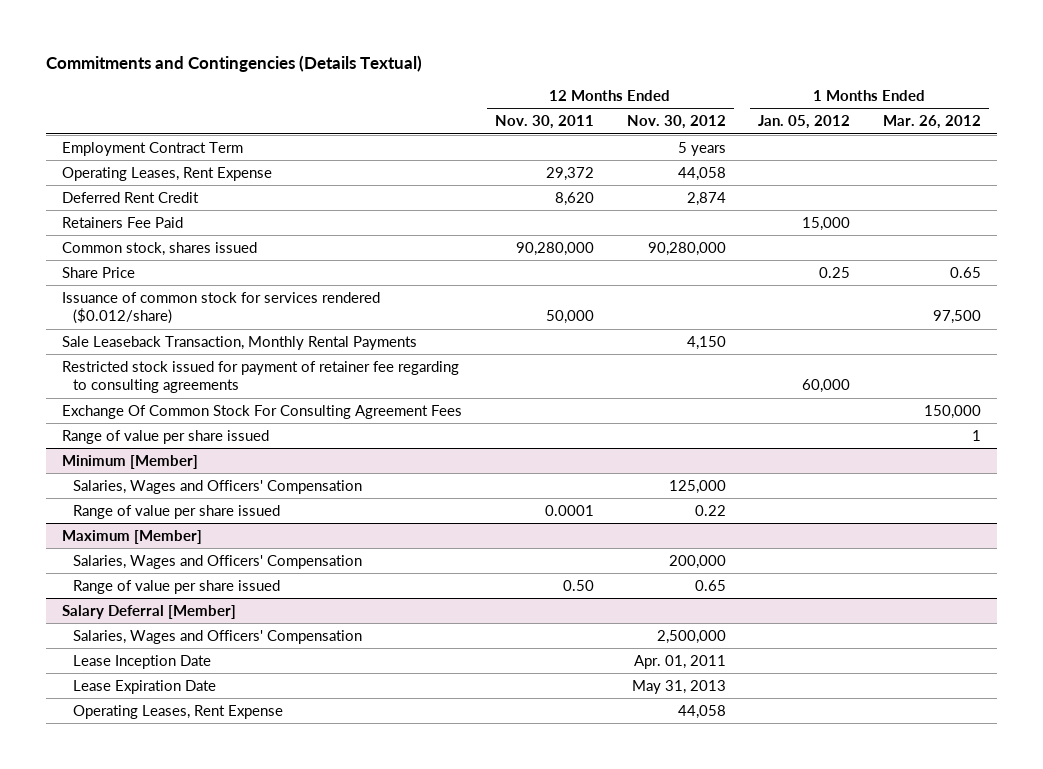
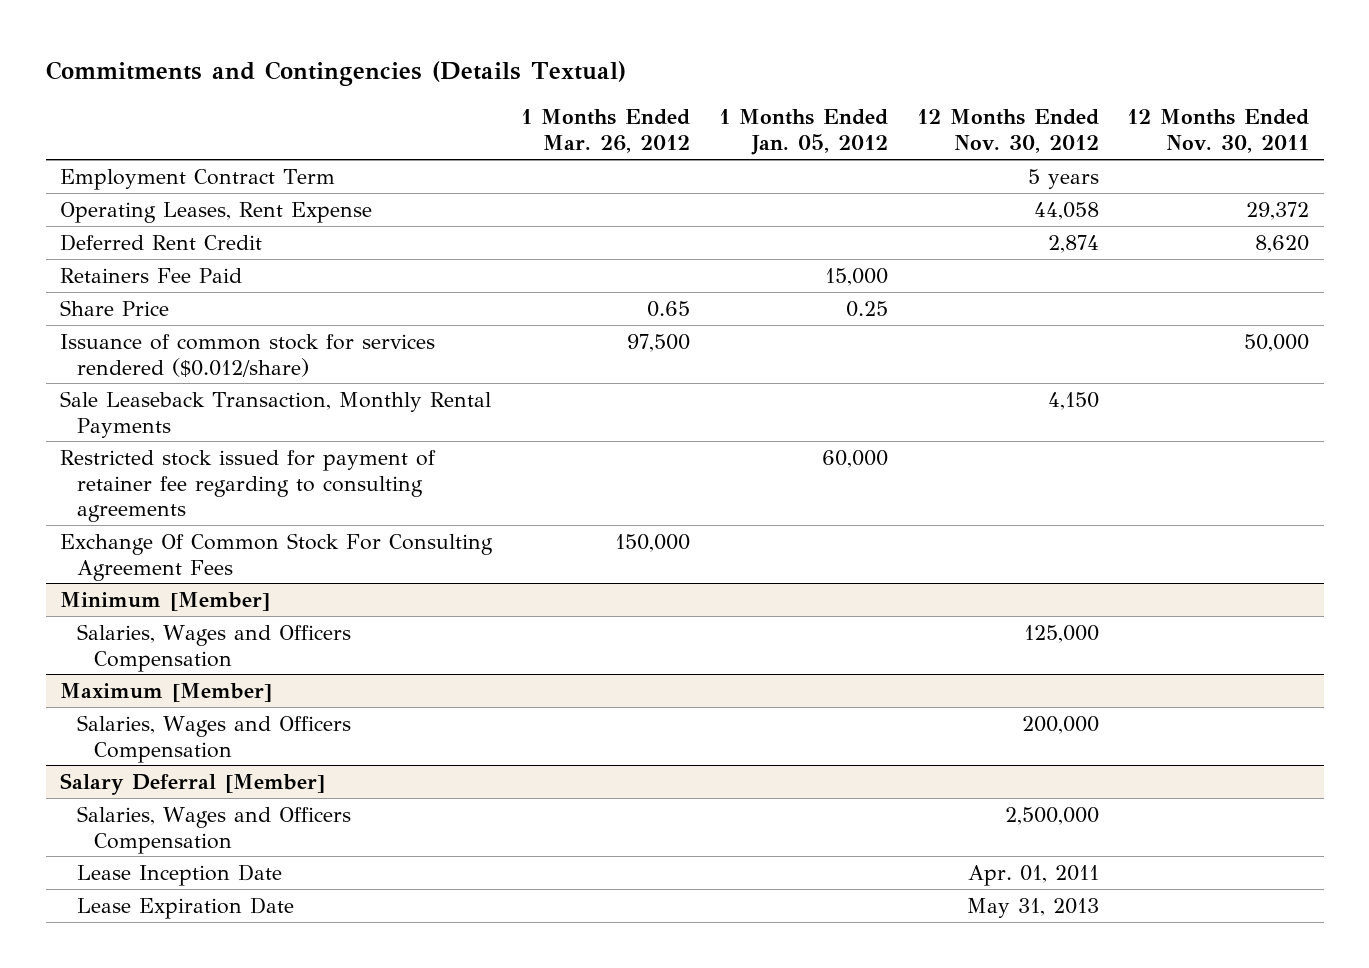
- | 12 Months Ended Nov. 30, 2011 | 12 Months Ended Nov. 30, 2012 | 1 Months Ended Jan. 05, 2012 | 1 Months Ended Mar. 26, 2012
+ | 1 Months Ended Mar. 26, 2012 | 1 Months Ended Jan. 05, 2012 | 12 Months Ended Nov. 30, 2012 | 12 Months Ended Nov. 30, 2011
- Common stock, shares issued | 90,280,000 | 90,280,000 | |
- Range of value per share issued | | | | 1
@ Minimum [Member]
- Salaries, Wages and Officers' Compensation | | 125,000 | |
- Range of value per share issued | 0.0001 | 0.22 | |
+ Salaries, Wages and Officers Compensation | | | 125,000 |
@ Maximum [Member]
- Salaries, Wages and Officers' Compensation | | 200,000 | |
- Range of value per share issued | 0.50 | 0.65 | |
+ Salaries, Wages and Officers Compensation | | | 200,000 |
@ Salary Deferral [Member]
- Salaries, Wages and Officers' Compensation | | 2,500,000 | |
+ Salaries, Wages and Officers Compensation | | | 2,500,000 |
- Operating Leases, Rent Expense | | 44,058 | |

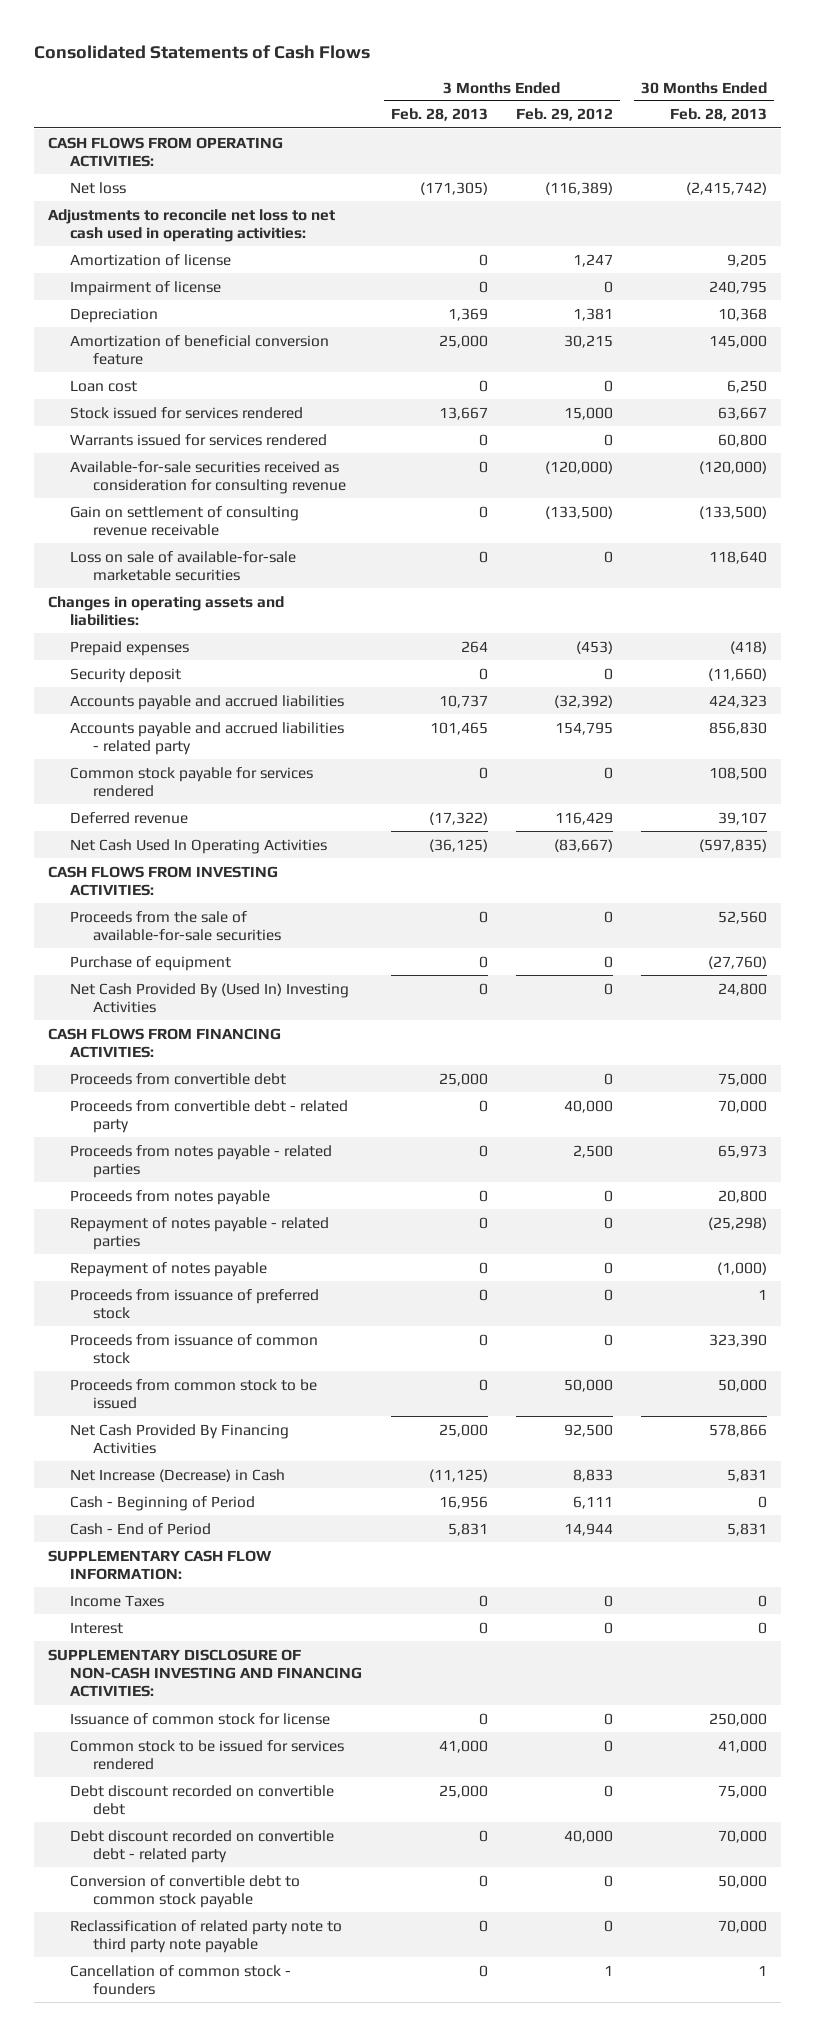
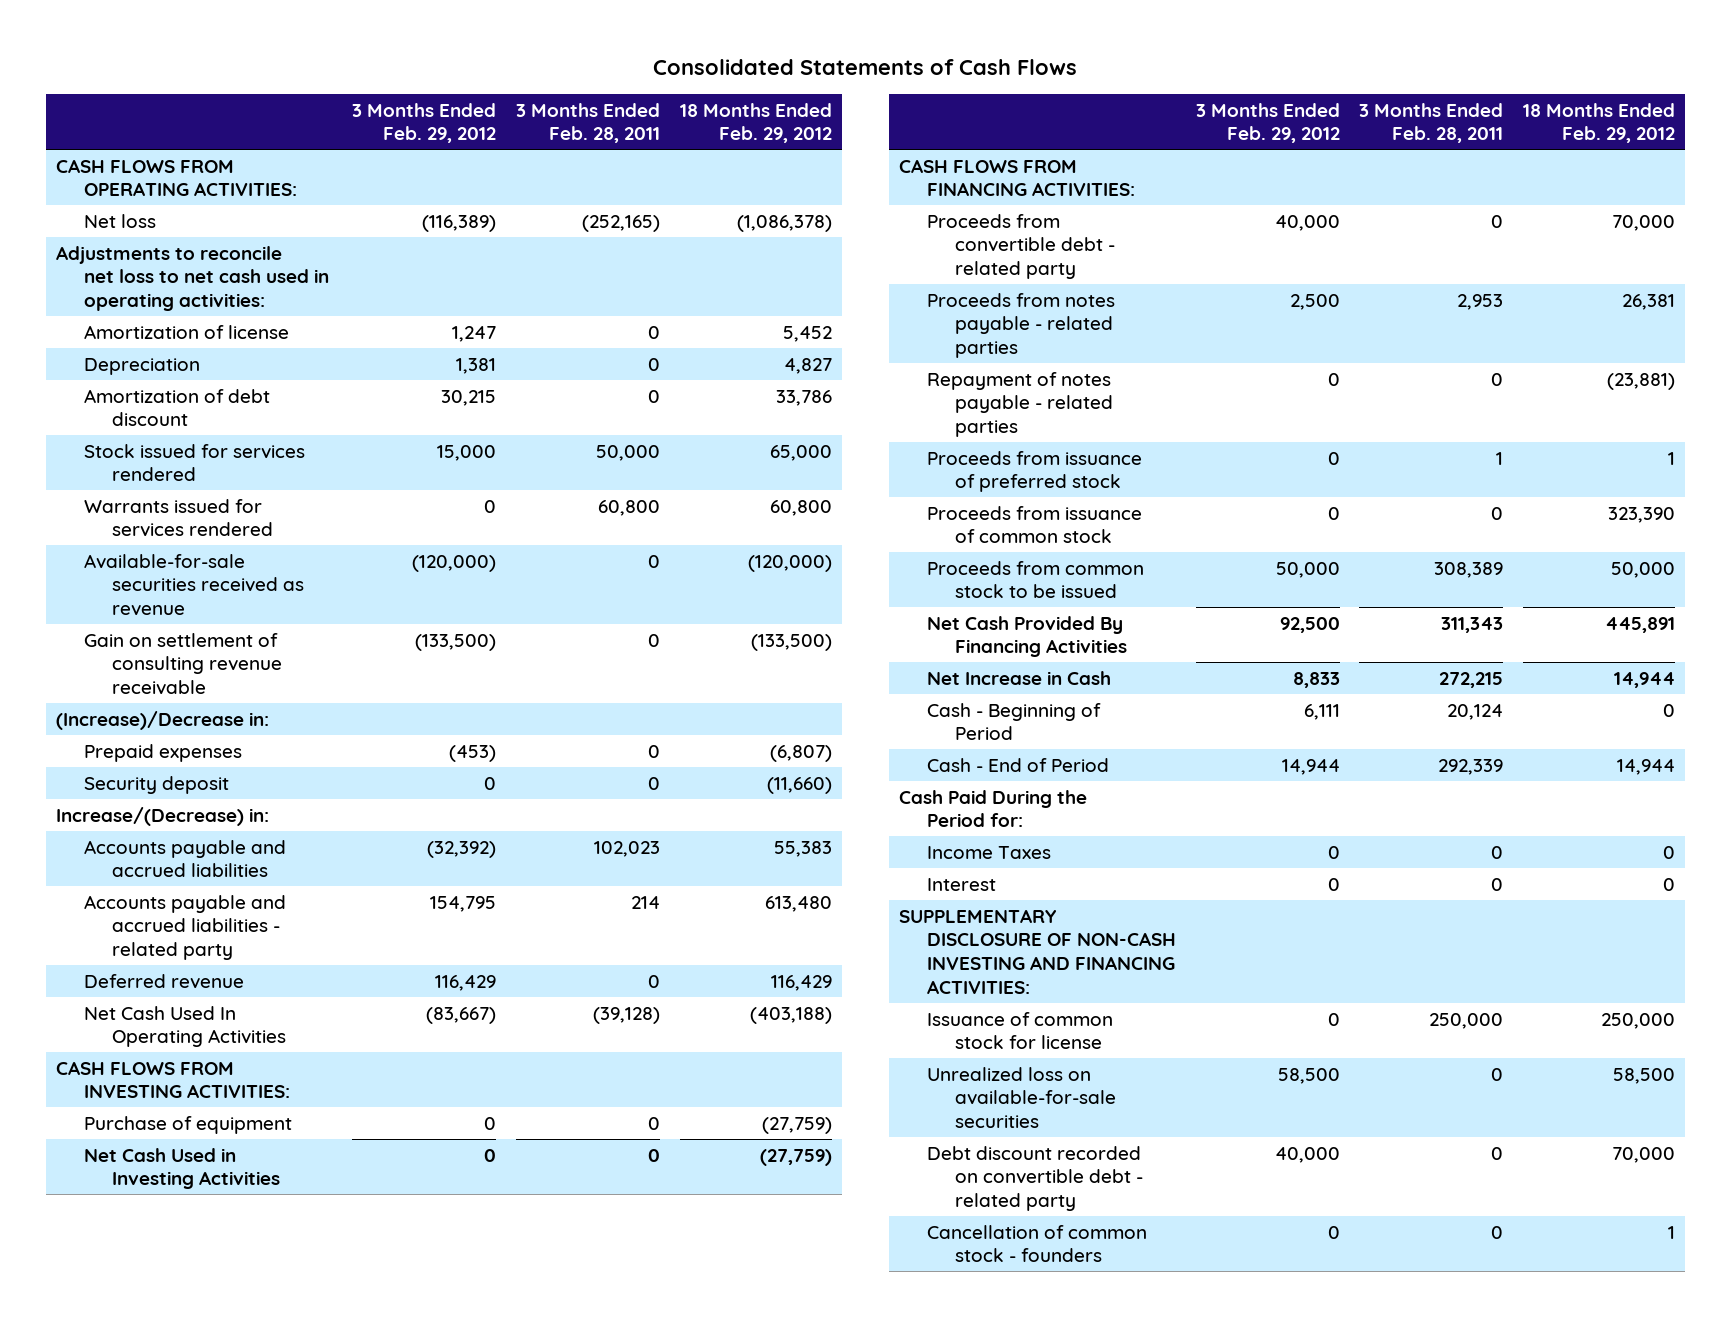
- | 3 Months Ended Feb. 28, 2013 | 3 Months Ended Feb. 29, 2012 | 30 Months Ended Feb. 28, 2013
+ | 3 Months Ended Feb. 29, 2012 | 3 Months Ended Feb. 28, 2011 | 18 Months Ended Feb. 29, 2012
- Impairment of license | 0 | 0 | 240,795
- Amortization of beneficial conversion feature | 25,000 | 30,215 | 145,000
- Loan cost | 0 | 0 | 6,250
+ Amortization of debt discount | 30,215 | 0 | 33,786
- Available-for-sale securities received as consideration for consulting revenue | 0 | (120,000) | (120,000)
+ Available-for-sale securities received as revenue | (120,000) | 0 | (120,000)
- Loss on sale of available-for-sale marketable securities | 0 | 0 | 118,640
- Changes in operating assets and liabilities:
+ (Increase)/Decrease in:
+ Increase/(Decrease) in:
- Common stock payable for services rendered | 0 | 0 | 108,500
- Proceeds from the sale of available-for-sale securities | 0 | 0 | 52,560
- Net Cash Provided By (Used In) Investing Activities | 0 | 0 | 24,800
+ Net Cash Used in Investing Activities | 0 | 0 | (27,759)
- Proceeds from convertible debt | 25,000 | 0 | 75,000
- Proceeds from notes payable | 0 | 0 | 20,800
- Repayment of notes payable | 0 | 0 | (1,000)
- Net Increase (Decrease) in Cash | (11,125) | 8,833 | 5,831
+ Net Increase in Cash | 8,833 | 272,215 | 14,944
- SUPPLEMENTARY CASH FLOW INFORMATION:
+ Cash Paid During the Period for:
- Common stock to be issued for services rendered | 41,000 | 0 | 41,000
- Debt discount recorded on convertible debt | 25,000 | 0 | 75,000
+ Unrealized loss on available-for-sale securities | 58,500 | 0 | 58,500
- Conversion of convertible debt to common stock payable | 0 | 0 | 50,000
- Reclassification of related party note to third party note payable | 0 | 0 | 70,000
- Cancellation of common stock - founders | 0 | 1 | 1
+ Cancellation of common stock - founders | 0 | 0 | 1

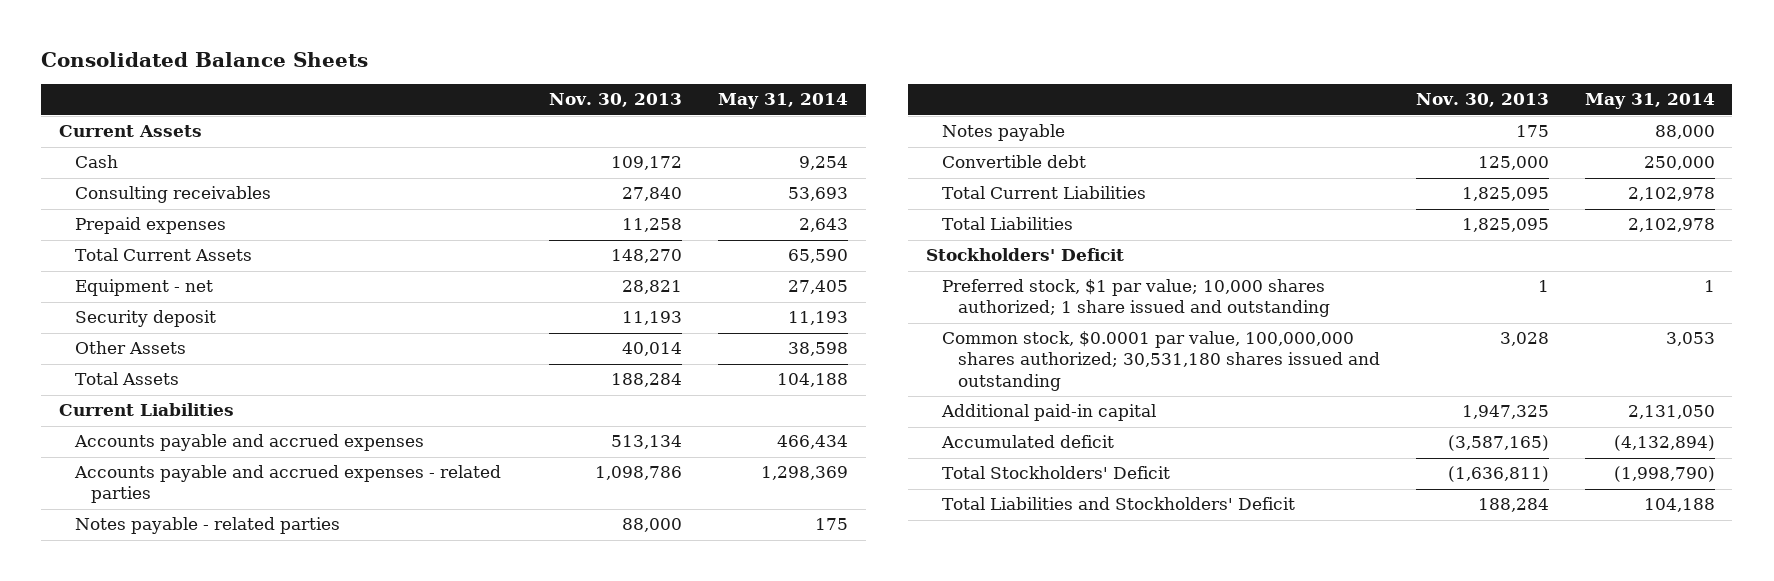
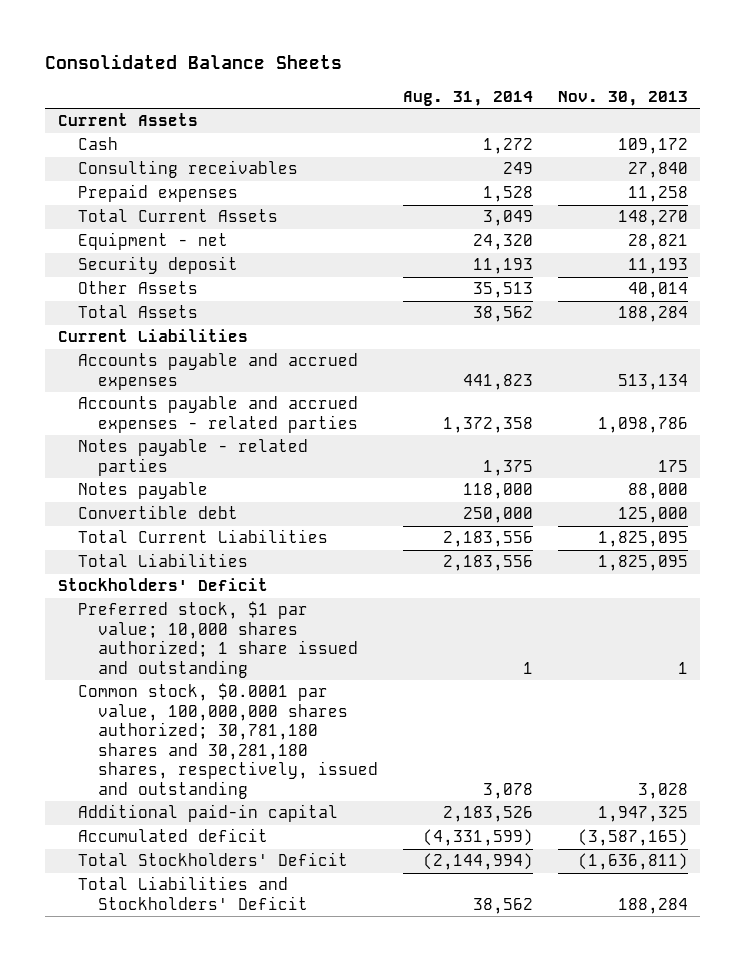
- | Nov. 30, 2013 | May 31, 2014
+ | Aug. 31, 2014 | Nov. 30, 2013
- Notes payable - related parties | 88,000 | 175
- Notes payable | 175 | 88,000
+ Notes payable - related parties | 1,375 | 175
+ Notes payable | 118,000 | 88,000
- Common stock, $0.0001 par value, 100,000,000 shares authorized; 30,531,180 shares issued and outstanding | 3,028 | 3,053
+ Common stock, $0.0001 par value, 100,000,000 shares authorized; 30,781,180 shares and 30,281,180 shares, respectively, issued and outstanding | 3,078 | 3,028

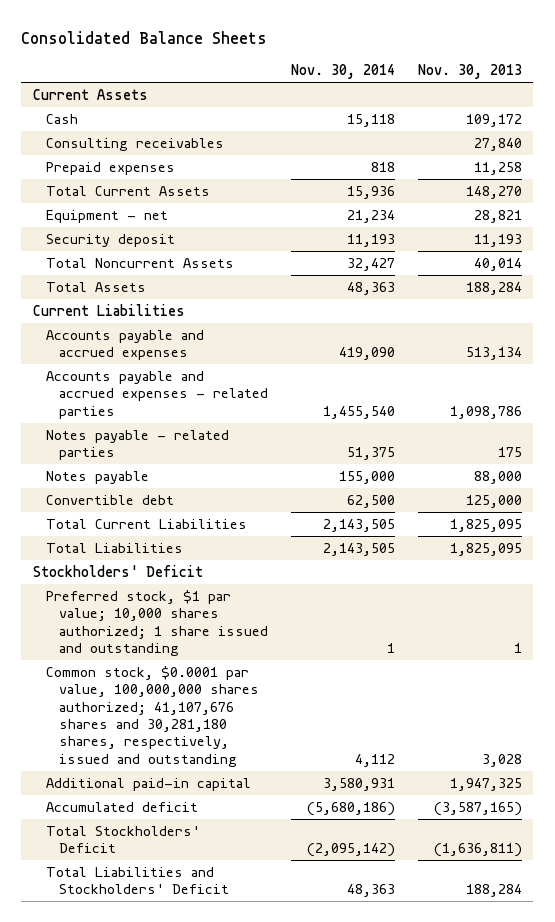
- | Aug. 31, 2014 | Nov. 30, 2013
+ | Nov. 30, 2014 | Nov. 30, 2013
- Other Assets | 35,513 | 40,014
+ Total Noncurrent Assets | 32,427 | 40,014
- Common stock, $0.0001 par value, 100,000,000 shares authorized; 30,781,180 shares and 30,281,180 shares, respectively, issued and outstanding | 3,078 | 3,028
+ Common stock, $0.0001 par value, 100,000,000 shares authorized; 41,107,676 shares and 30,281,180 shares, respectively, issued and outstanding | 4,112 | 3,028

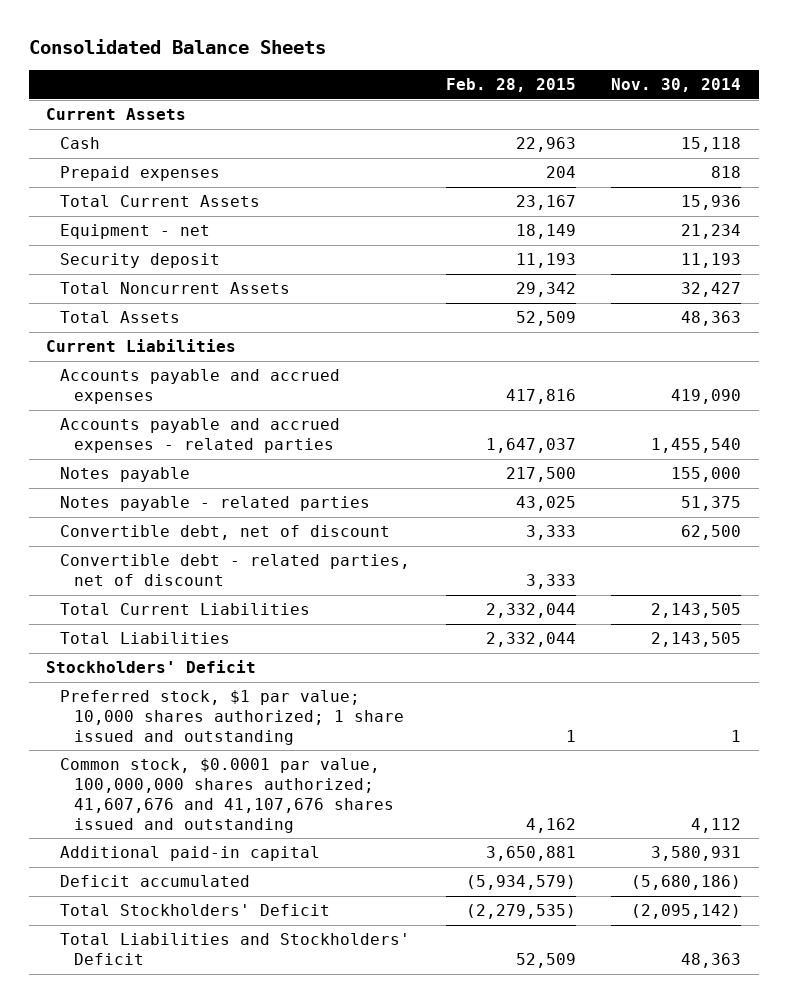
- | Nov. 30, 2014 | Nov. 30, 2013
+ | Feb. 28, 2015 | Nov. 30, 2014
- Consulting receivables | | 27,840
- Convertible debt | 62,500 | 125,000
moved down: Notes payable - related parties | 43,025 | 51,375
+ Convertible debt, net of discount | 3,333 | 62,500
+ Convertible debt - related parties, net of discount | 3,333 |
- Common stock, $0.0001 par value, 100,000,000 shares authorized; 41,107,676 shares and 30,281,180 shares, respectively, issued and outstanding | 4,112 | 3,028
+ Common stock, $0.0001 par value, 100,000,000 shares authorized; 41,607,676 and 41,107,676 shares issued and outstanding | 4,162 | 4,112
- Accumulated deficit | (5,680,186) | (3,587,165)
+ Deficit accumulated | (5,934,579) | (5,680,186)

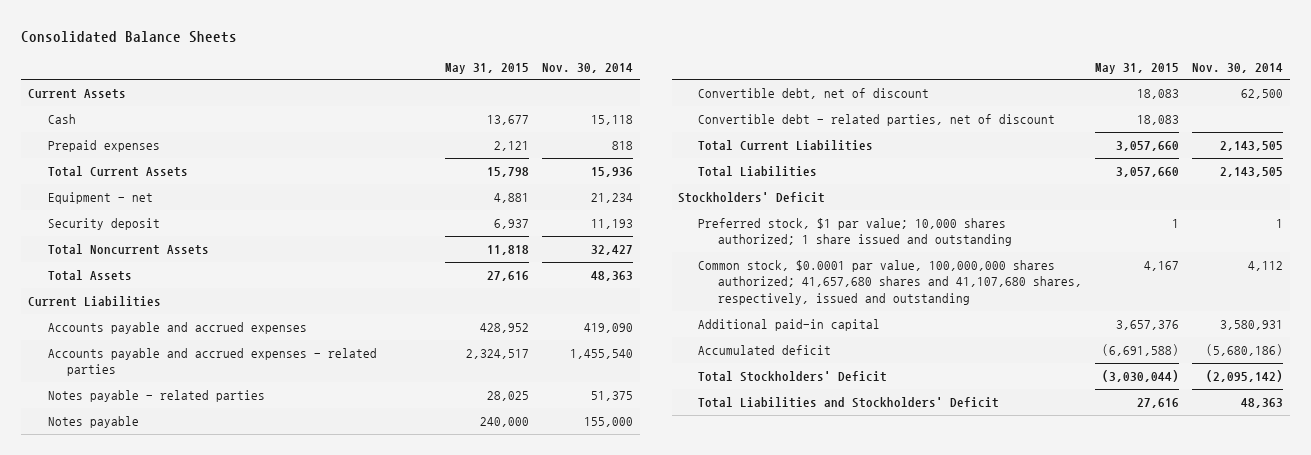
- | Feb. 28, 2015 | Nov. 30, 2014
+ | May 31, 2015 | Nov. 30, 2014
moved down: Notes payable | 240,000 | 155,000
- Common stock, $0.0001 par value, 100,000,000 shares authorized; 41,607,676 and 41,107,676 shares issued and outstanding | 4,162 | 4,112
+ Common stock, $0.0001 par value, 100,000,000 shares authorized; 41,657,680 shares and 41,107,680 shares, respectively, issued and outstanding | 4,167 | 4,112
- Deficit accumulated | (5,934,579) | (5,680,186)
+ Accumulated deficit | (6,691,588) | (5,680,186)

